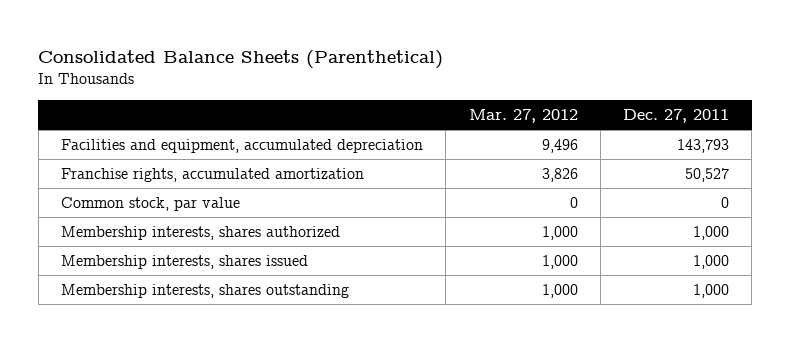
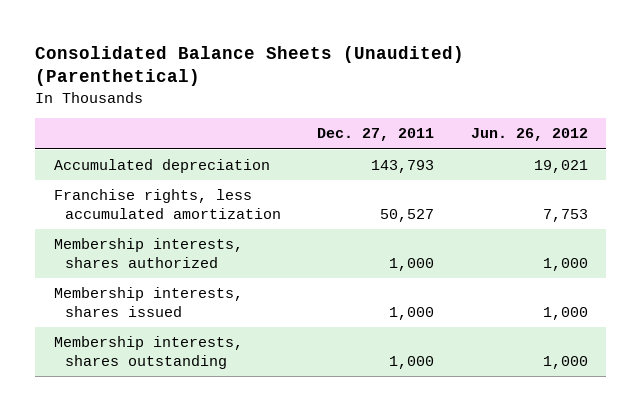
- Consolidated Balance Sheets (Parenthetical)
+ Consolidated Balance Sheets (Unaudited) (Parenthetical)
- | Mar. 27, 2012 | Dec. 27, 2011
+ | Dec. 27, 2011 | Jun. 26, 2012
- Facilities and equipment, accumulated depreciation | 9,496 | 143,793
- Franchise rights, accumulated amortization | 3,826 | 50,527
- Common stock, par value | 0 | 0
+ Accumulated depreciation | 143,793 | 19,021
+ Franchise rights, less accumulated amortization | 50,527 | 7,753

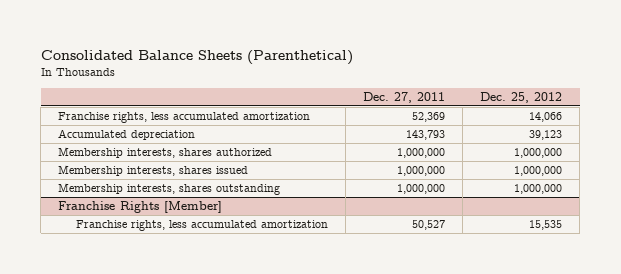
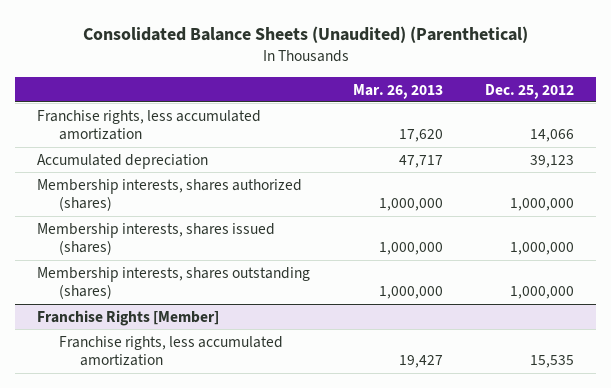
- Consolidated Balance Sheets (Parenthetical)
+ Consolidated Balance Sheets (Unaudited) (Parenthetical)
- | Dec. 27, 2011 | Dec. 25, 2012
+ | Mar. 26, 2013 | Dec. 25, 2012
- Membership interests, shares authorized | 1,000,000 | 1,000,000
- Membership interests, shares issued | 1,000,000 | 1,000,000
- Membership interests, shares outstanding | 1,000,000 | 1,000,000
+ Membership interests, shares authorized (shares) | 1,000,000 | 1,000,000
+ Membership interests, shares issued (shares) | 1,000,000 | 1,000,000
+ Membership interests, shares outstanding (shares) | 1,000,000 | 1,000,000

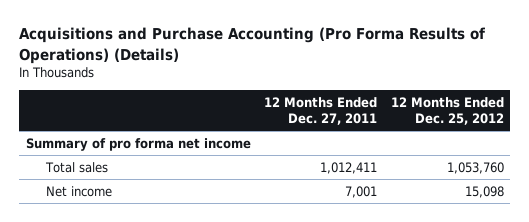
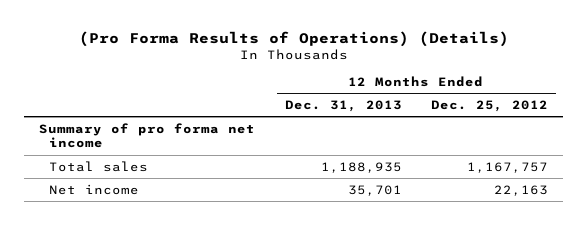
- Acquisitions and Purchase Accounting (Pro Forma Results of Operations) (Details)
+ (Pro Forma Results of Operations) (Details)
- | 12 Months Ended Dec. 27, 2011 | 12 Months Ended Dec. 25, 2012
+ | 12 Months Ended Dec. 31, 2013 | 12 Months Ended Dec. 25, 2012
- Total sales | 1,012,411 | 1,053,760
- Net income | 7,001 | 15,098
+ Total sales | 1,188,935 | 1,167,757
+ Net income | 35,701 | 22,163

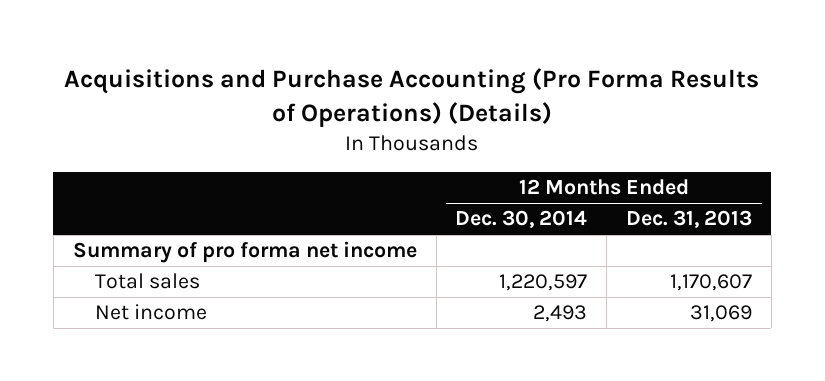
- (Pro Forma Results of Operations) (Details)
+ Acquisitions and Purchase Accounting (Pro Forma Results of Operations) (Details)
- | 12 Months Ended Dec. 31, 2013 | 12 Months Ended Dec. 25, 2012
+ | 12 Months Ended Dec. 30, 2014 | 12 Months Ended Dec. 31, 2013
- Total sales | 1,188,935 | 1,167,757
- Net income | 35,701 | 22,163
+ Total sales | 1,220,597 | 1,170,607
+ Net income | 2,493 | 31,069

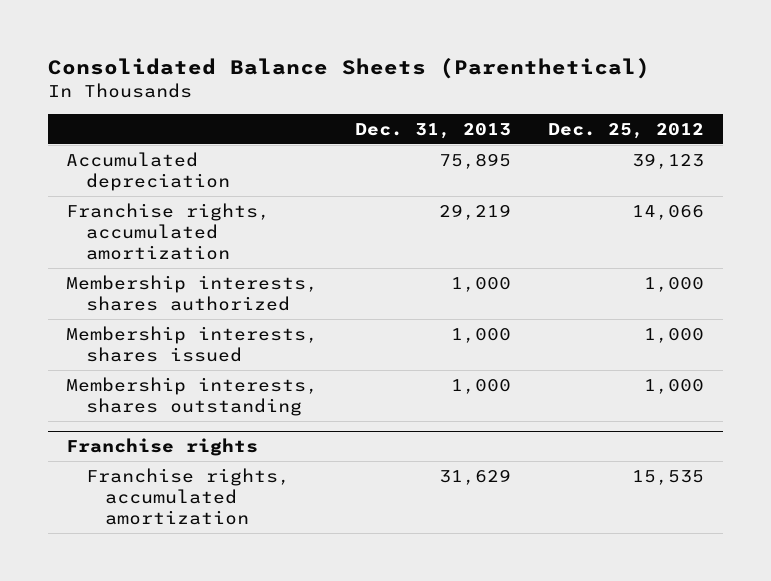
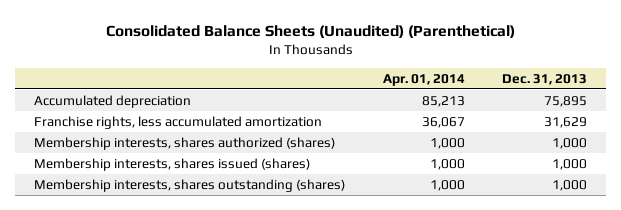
- Consolidated Balance Sheets (Parenthetical)
+ Consolidated Balance Sheets (Unaudited) (Parenthetical)
- | Dec. 31, 2013 | Dec. 25, 2012
+ | Apr. 01, 2014 | Dec. 31, 2013
- Franchise rights, accumulated amortization | 29,219 | 14,066
- Membership interests, shares authorized | 1,000 | 1,000
- Membership interests, shares issued | 1,000 | 1,000
- Membership interests, shares outstanding | 1,000 | 1,000
- Franchise rights
- Franchise rights, accumulated amortization | 31,629 | 15,535
+ Franchise rights, less accumulated amortization | 36,067 | 31,629
+ Membership interests, shares authorized (shares) | 1,000 | 1,000
+ Membership interests, shares issued (shares) | 1,000 | 1,000
+ Membership interests, shares outstanding (shares) | 1,000 | 1,000

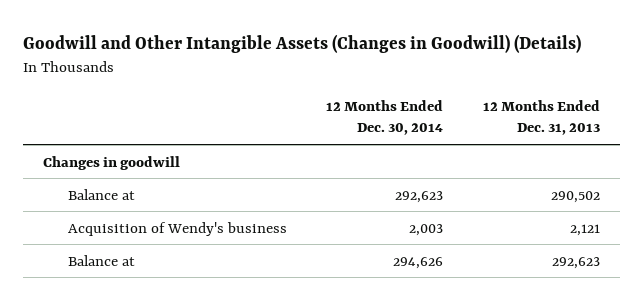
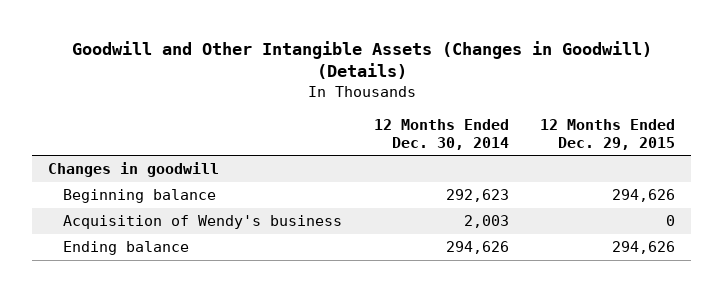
- | 12 Months Ended Dec. 30, 2014 | 12 Months Ended Dec. 31, 2013
+ | 12 Months Ended Dec. 30, 2014 | 12 Months Ended Dec. 29, 2015
- Balance at | 292,623 | 290,502
+ Beginning balance | 292,623 | 294,626
- Balance at | 294,626 | 292,623
+ Ending balance | 294,626 | 294,626

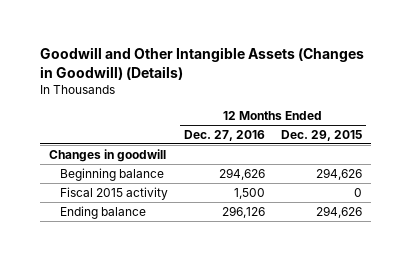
- | 12 Months Ended Dec. 30, 2014 | 12 Months Ended Dec. 29, 2015
+ | 12 Months Ended Dec. 27, 2016 | 12 Months Ended Dec. 29, 2015
- Acquisition of Wendy's business | 2,003 | 0
+ Fiscal 2015 activity | 1,500 | 0

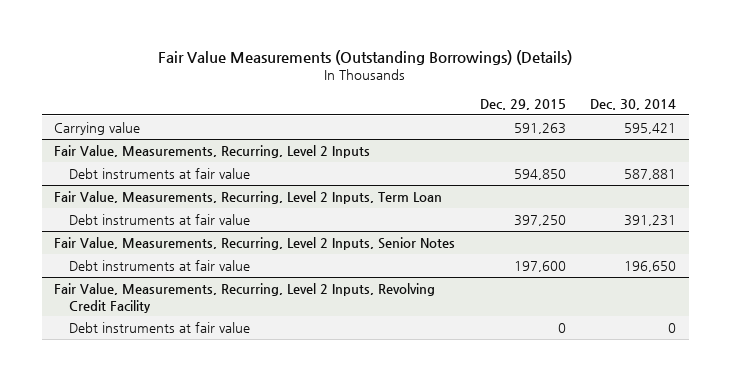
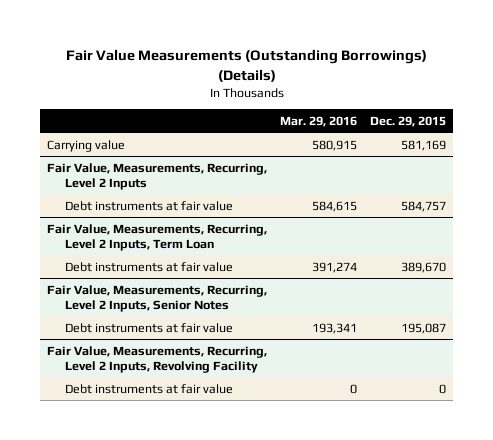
- | Dec. 29, 2015 | Dec. 30, 2014
+ | Mar. 29, 2016 | Dec. 29, 2015
- Carrying value | 591,263 | 595,421
+ Carrying value | 580,915 | 581,169
@ Fair Value, Measurements, Recurring, Level 2 Inputs
- Debt instruments at fair value | 594,850 | 587,881
+ Debt instruments at fair value | 584,615 | 584,757
@ Fair Value, Measurements, Recurring, Level 2 Inputs, Term Loan
- Debt instruments at fair value | 397,250 | 391,231
+ Debt instruments at fair value | 391,274 | 389,670
@ Fair Value, Measurements, Recurring, Level 2 Inputs, Senior Notes
- Debt instruments at fair value | 197,600 | 196,650
- Fair Value, Measurements, Recurring, Level 2 Inputs, Revolving Credit Facility
@ Fair Value, Measurements, Recurring, Level 2 Inputs, Senior Notes
+ Debt instruments at fair value | 193,341 | 195,087
+ Fair Value, Measurements, Recurring, Level 2 Inputs, Revolving Facility

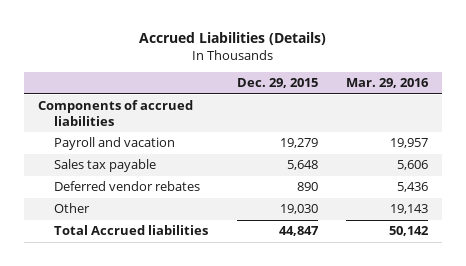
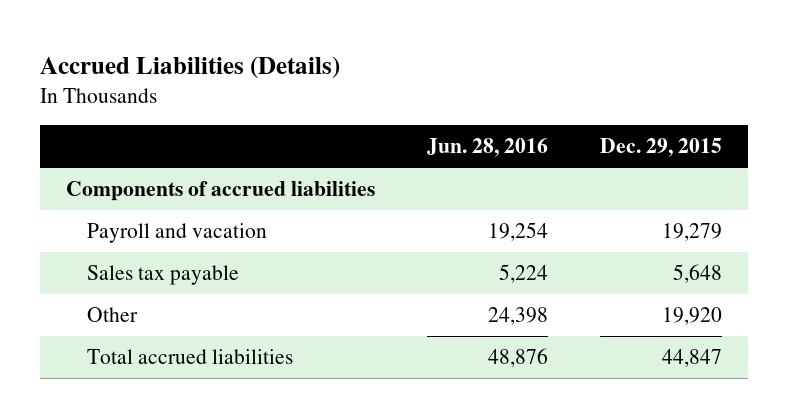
- | Dec. 29, 2015 | Mar. 29, 2016
+ | Jun. 28, 2016 | Dec. 29, 2015
- Deferred vendor rebates | 890 | 5,436
- Other | 19,030 | 19,143
- Total Accrued liabilities | 44,847 | 50,142
+ Other | 24,398 | 19,920
+ Total accrued liabilities | 48,876 | 44,847

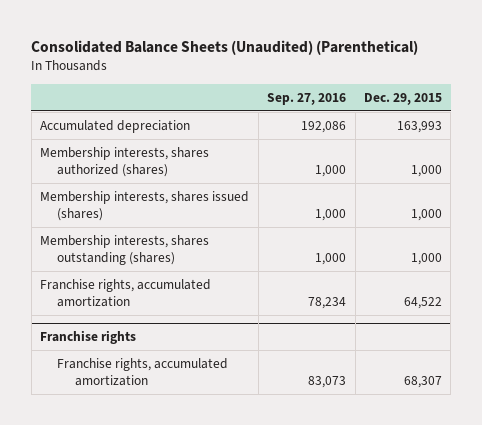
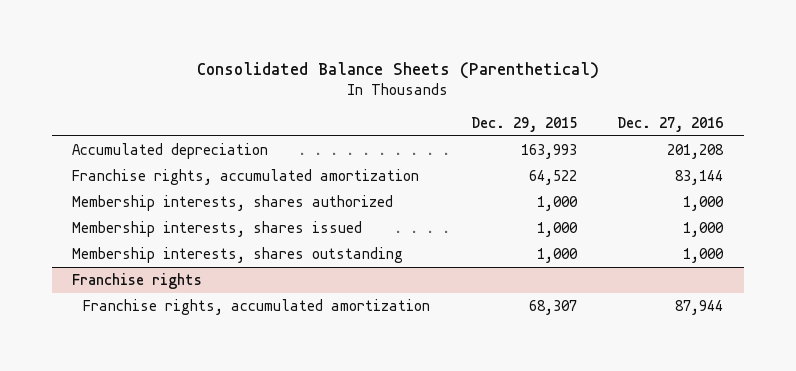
- Consolidated Balance Sheets (Unaudited) (Parenthetical)
+ Consolidated Balance Sheets (Parenthetical)
- | Sep. 27, 2016 | Dec. 29, 2015
+ | Dec. 29, 2015 | Dec. 27, 2016
- Membership interests, shares authorized (shares) | 1,000 | 1,000
- Membership interests, shares issued (shares) | 1,000 | 1,000
- Membership interests, shares outstanding (shares) | 1,000 | 1,000
+ Membership interests, shares authorized | 1,000 | 1,000
+ Membership interests, shares issued | 1,000 | 1,000
+ Membership interests, shares outstanding | 1,000 | 1,000

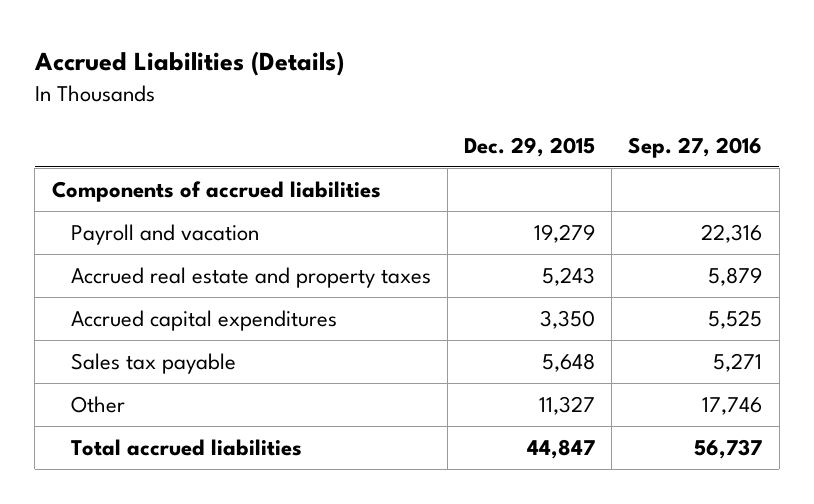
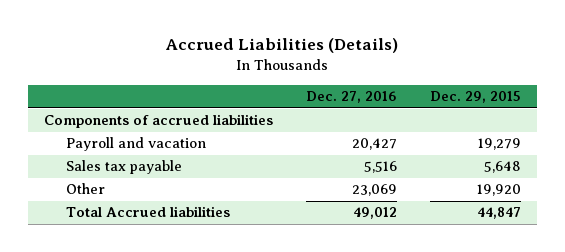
- | Dec. 29, 2015 | Sep. 27, 2016
+ | Dec. 27, 2016 | Dec. 29, 2015
- Accrued real estate and property taxes | 5,243 | 5,879
- Accrued capital expenditures | 3,350 | 5,525
- Other | 11,327 | 17,746
- Total accrued liabilities | 44,847 | 56,737
+ Other | 23,069 | 19,920
+ Total Accrued liabilities | 49,012 | 44,847

